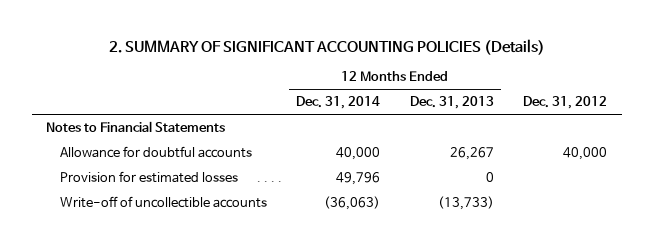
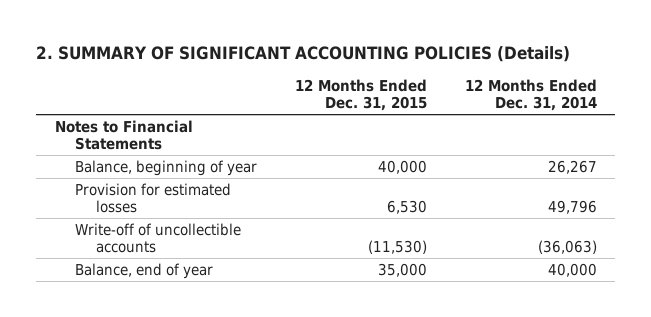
- | 12 Months Ended Dec. 31, 2014 | 12 Months Ended Dec. 31, 2013 | Dec. 31, 2012
+ | 12 Months Ended Dec. 31, 2015 | 12 Months Ended Dec. 31, 2014
- Allowance for doubtful accounts | 40,000 | 26,267 | 40,000
+ Balance, beginning of year | 40,000 | 26,267
+ Balance, end of year | 35,000 | 40,000

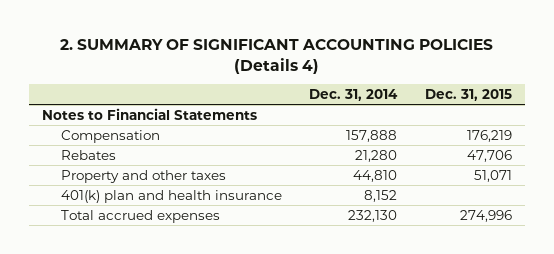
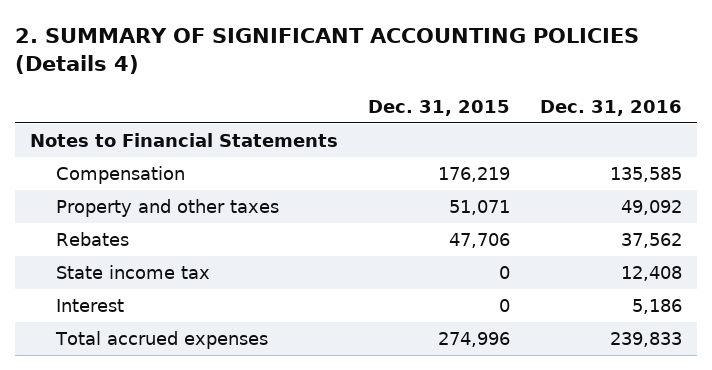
- | Dec. 31, 2014 | Dec. 31, 2015
+ | Dec. 31, 2015 | Dec. 31, 2016
- 401(k) plan and health insurance | 8,152 |
moved down: Rebates | 47,706 | 37,562
+ State income tax | 0 | 12,408
+ Interest | 0 | 5,186

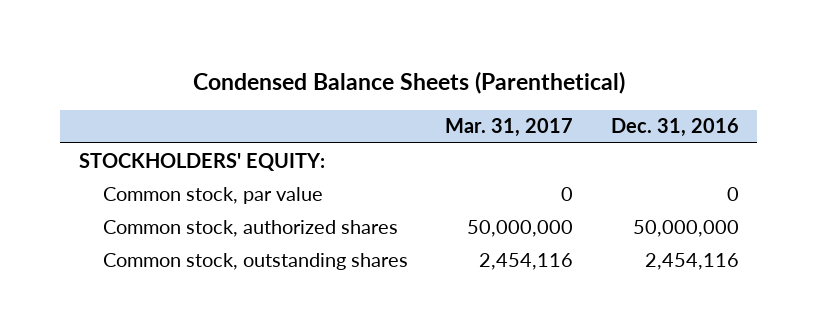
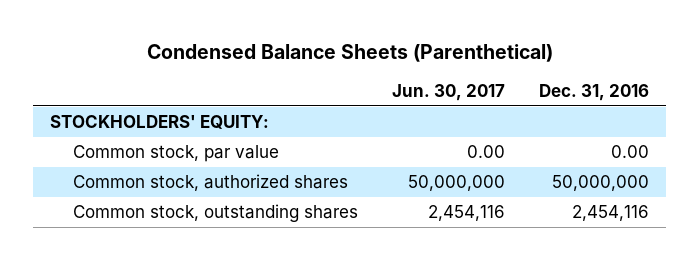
- | Mar. 31, 2017 | Dec. 31, 2016
+ | Jun. 30, 2017 | Dec. 31, 2016
- Common stock, par value | 0 | 0
+ Common stock, par value | 0.00 | 0.00

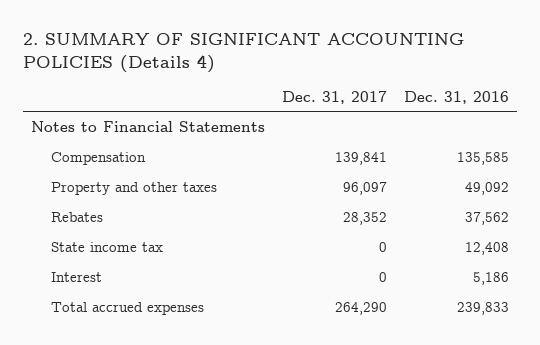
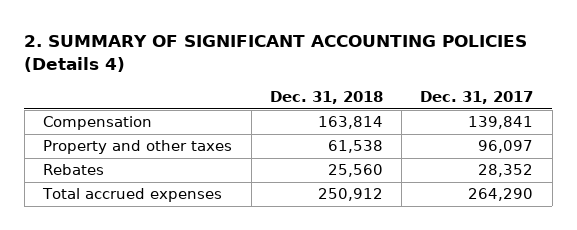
- | Dec. 31, 2017 | Dec. 31, 2016
+ | Dec. 31, 2018 | Dec. 31, 2017
- Notes to Financial Statements
- State income tax | 0 | 12,408
- Interest | 0 | 5,186

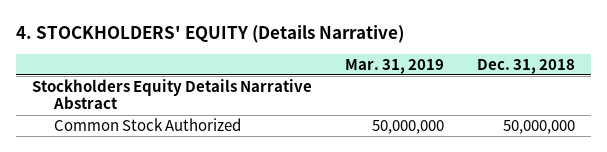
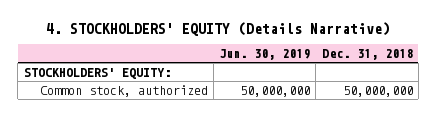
- | Mar. 31, 2019 | Dec. 31, 2018
+ | Jun. 30, 2019 | Dec. 31, 2018
- Stockholders Equity Details Narrative Abstract
- Common Stock Authorized | 50,000,000 | 50,000,000
+ STOCKHOLDERS' EQUITY:
+ Common stock, authorized | 50,000,000 | 50,000,000

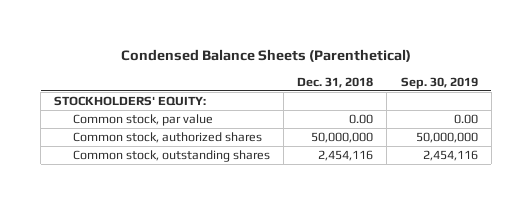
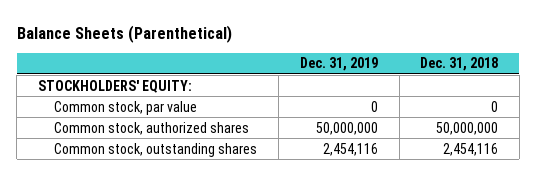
- Condensed Balance Sheets (Parenthetical)
+ Balance Sheets (Parenthetical)
- | Dec. 31, 2018 | Sep. 30, 2019
+ | Dec. 31, 2019 | Dec. 31, 2018
- Common stock, par value | 0.00 | 0.00
+ Common stock, par value | 0 | 0

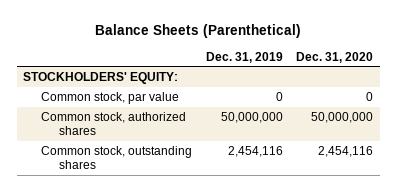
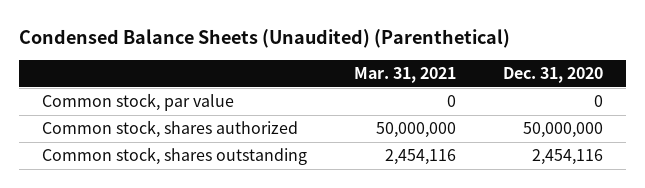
- Balance Sheets (Parenthetical)
+ Condensed Balance Sheets (Unaudited) (Parenthetical)
- | Dec. 31, 2019 | Dec. 31, 2020
+ | Mar. 31, 2021 | Dec. 31, 2020
- STOCKHOLDERS' EQUITY:
- Common stock, authorized shares | 50,000,000 | 50,000,000
- Common stock, outstanding shares | 2,454,116 | 2,454,116
+ Common stock, shares authorized | 50,000,000 | 50,000,000
+ Common stock, shares outstanding | 2,454,116 | 2,454,116

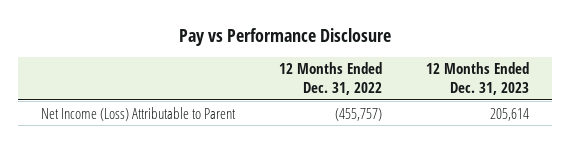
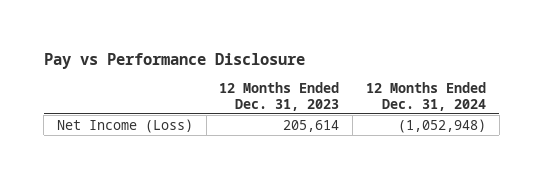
- | 12 Months Ended Dec. 31, 2022 | 12 Months Ended Dec. 31, 2023
+ | 12 Months Ended Dec. 31, 2023 | 12 Months Ended Dec. 31, 2024
- Net Income (Loss) Attributable to Parent | (455,757) | 205,614
+ Net Income (Loss) | 205,614 | (1,052,948)

